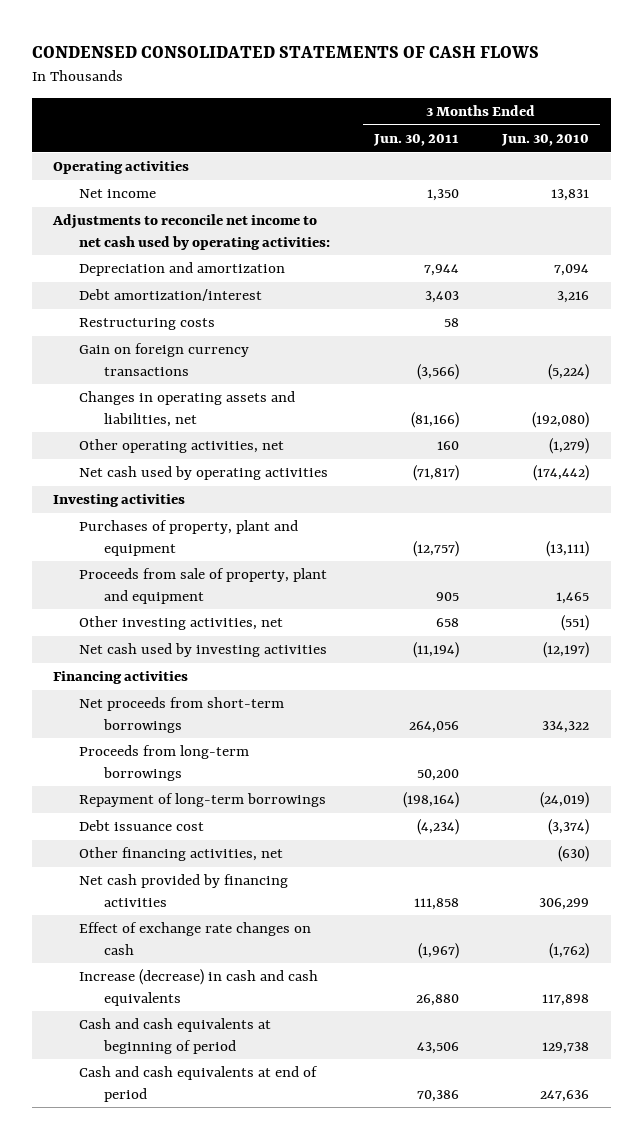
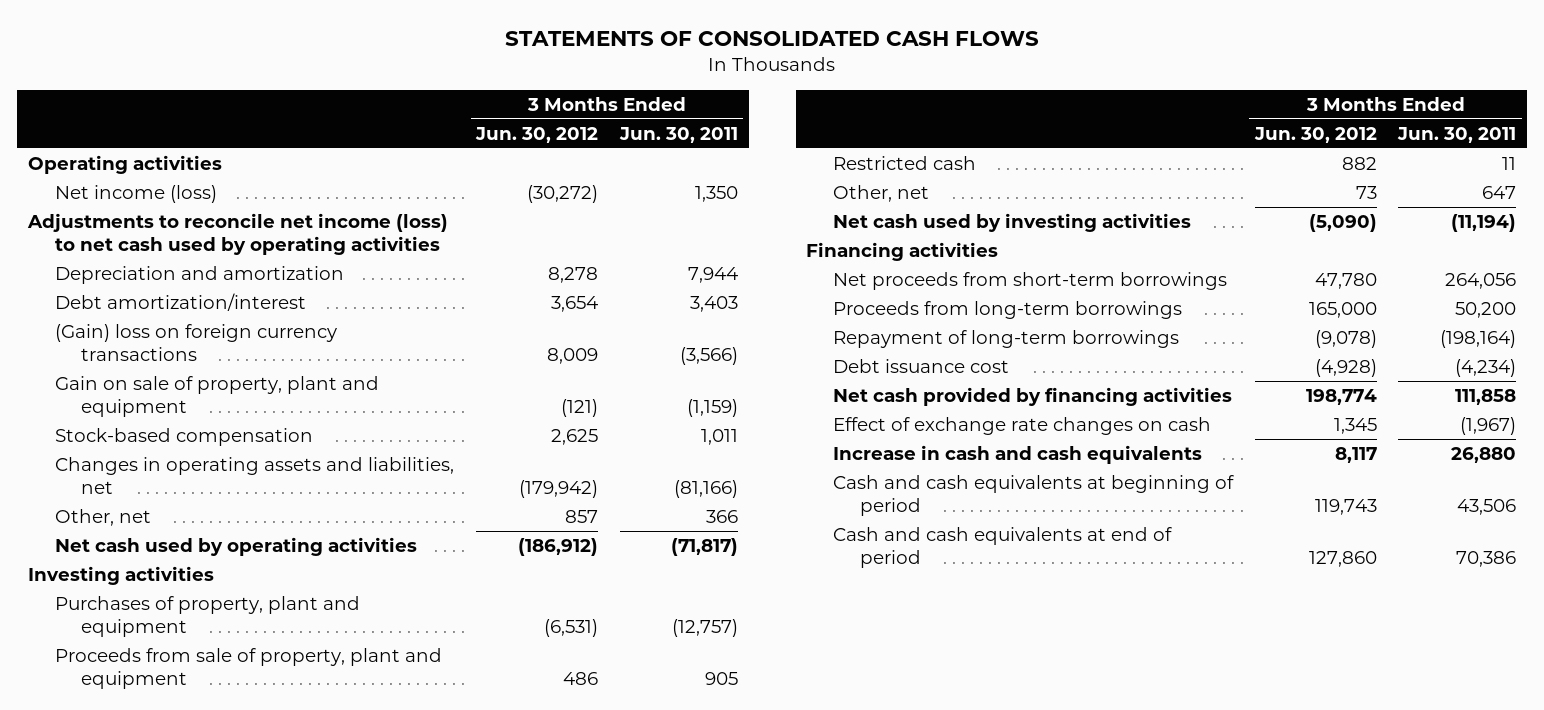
- CONDENSED CONSOLIDATED STATEMENTS OF CASH FLOWS
+ STATEMENTS OF CONSOLIDATED CASH FLOWS
- | 3 Months Ended Jun. 30, 2011 | 3 Months Ended Jun. 30, 2010
+ | 3 Months Ended Jun. 30, 2012 | 3 Months Ended Jun. 30, 2011
- Net income | 1,350 | 13,831
- Adjustments to reconcile net income to net cash used by operating activities:
+ Net income (loss) | (30,272) | 1,350
+ Adjustments to reconcile net income (loss) to net cash used by operating activities
- Restructuring costs | 58 |
- Gain on foreign currency transactions | (3,566) | (5,224)
+ (Gain) loss on foreign currency transactions | 8,009 | (3,566)
+ Gain on sale of property, plant and equipment | (121) | (1,159)
+ Stock-based compensation | 2,625 | 1,011
- Other operating activities, net | 160 | (1,279)
+ Other, net | 857 | 366
- Other investing activities, net | 658 | (551)
+ Restricted cash | 882 | 11
+ Other, net | 73 | 647
- Other financing activities, net | | (630)
- Increase (decrease) in cash and cash equivalents | 26,880 | 117,898
+ Increase in cash and cash equivalents | 8,117 | 26,880

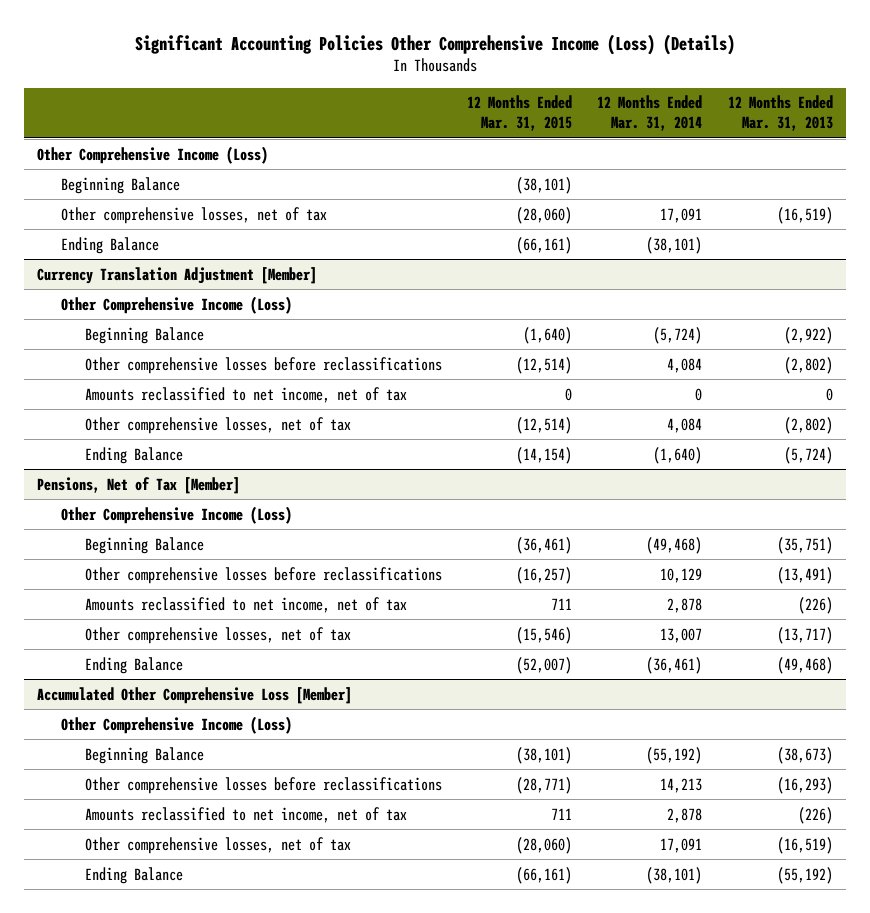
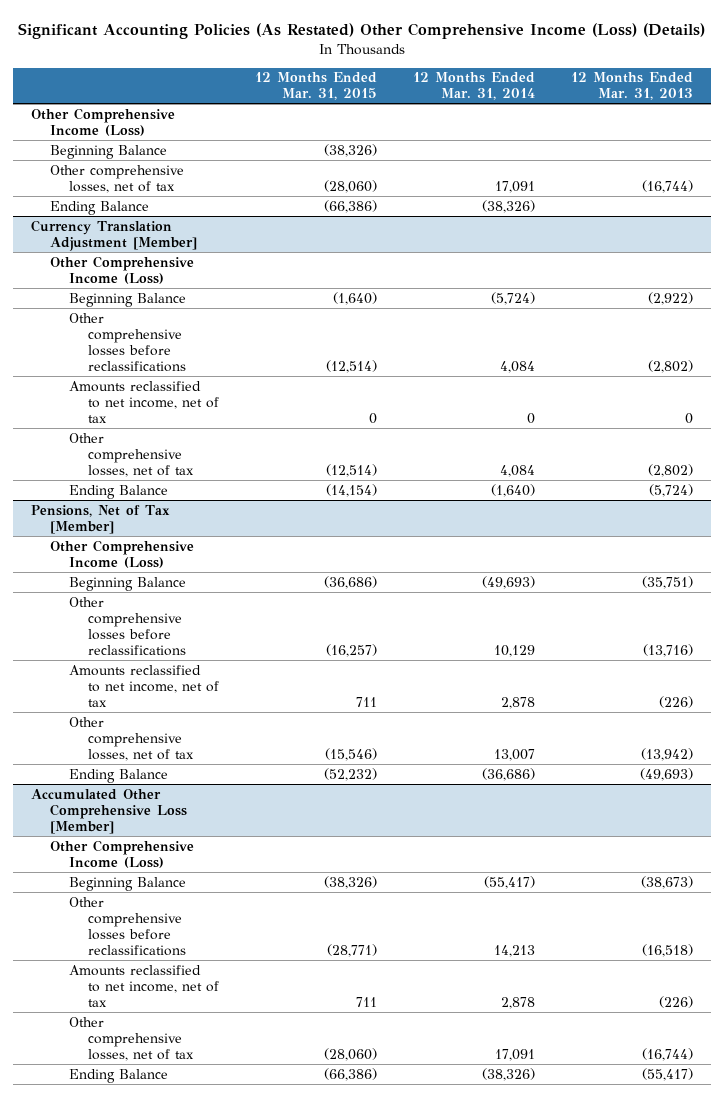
- Significant Accounting Policies Other Comprehensive Income (Loss) (Details)
+ Significant Accounting Policies (As Restated) Other Comprehensive Income (Loss) (Details)
- Beginning Balance | (38,101) | |
- Other comprehensive losses, net of tax | (28,060) | 17,091 | (16,519)
- Ending Balance | (66,161) | (38,101) |
+ Beginning Balance | (38,326) | |
+ Other comprehensive losses, net of tax | (28,060) | 17,091 | (16,744)
+ Ending Balance | (66,386) | (38,326) |
@ Pensions, Net of Tax [Member]
- Beginning Balance | (36,461) | (49,468) | (35,751)
- Other comprehensive losses before reclassifications | (16,257) | 10,129 | (13,491)
+ Beginning Balance | (36,686) | (49,693) | (35,751)
+ Other comprehensive losses before reclassifications | (16,257) | 10,129 | (13,716)
- Other comprehensive losses, net of tax | (15,546) | 13,007 | (13,717)
- Ending Balance | (52,007) | (36,461) | (49,468)
+ Other comprehensive losses, net of tax | (15,546) | 13,007 | (13,942)
+ Ending Balance | (52,232) | (36,686) | (49,693)
@ Accumulated Other Comprehensive Loss [Member]
- Beginning Balance | (38,101) | (55,192) | (38,673)
- Other comprehensive losses before reclassifications | (28,771) | 14,213 | (16,293)
+ Beginning Balance | (38,326) | (55,417) | (38,673)
+ Other comprehensive losses before reclassifications | (28,771) | 14,213 | (16,518)
- Other comprehensive losses, net of tax | (28,060) | 17,091 | (16,519)
- Ending Balance | (66,161) | (38,101) | (55,192)
+ Other comprehensive losses, net of tax | (28,060) | 17,091 | (16,744)
+ Ending Balance | (66,386) | (38,326) | (55,417)

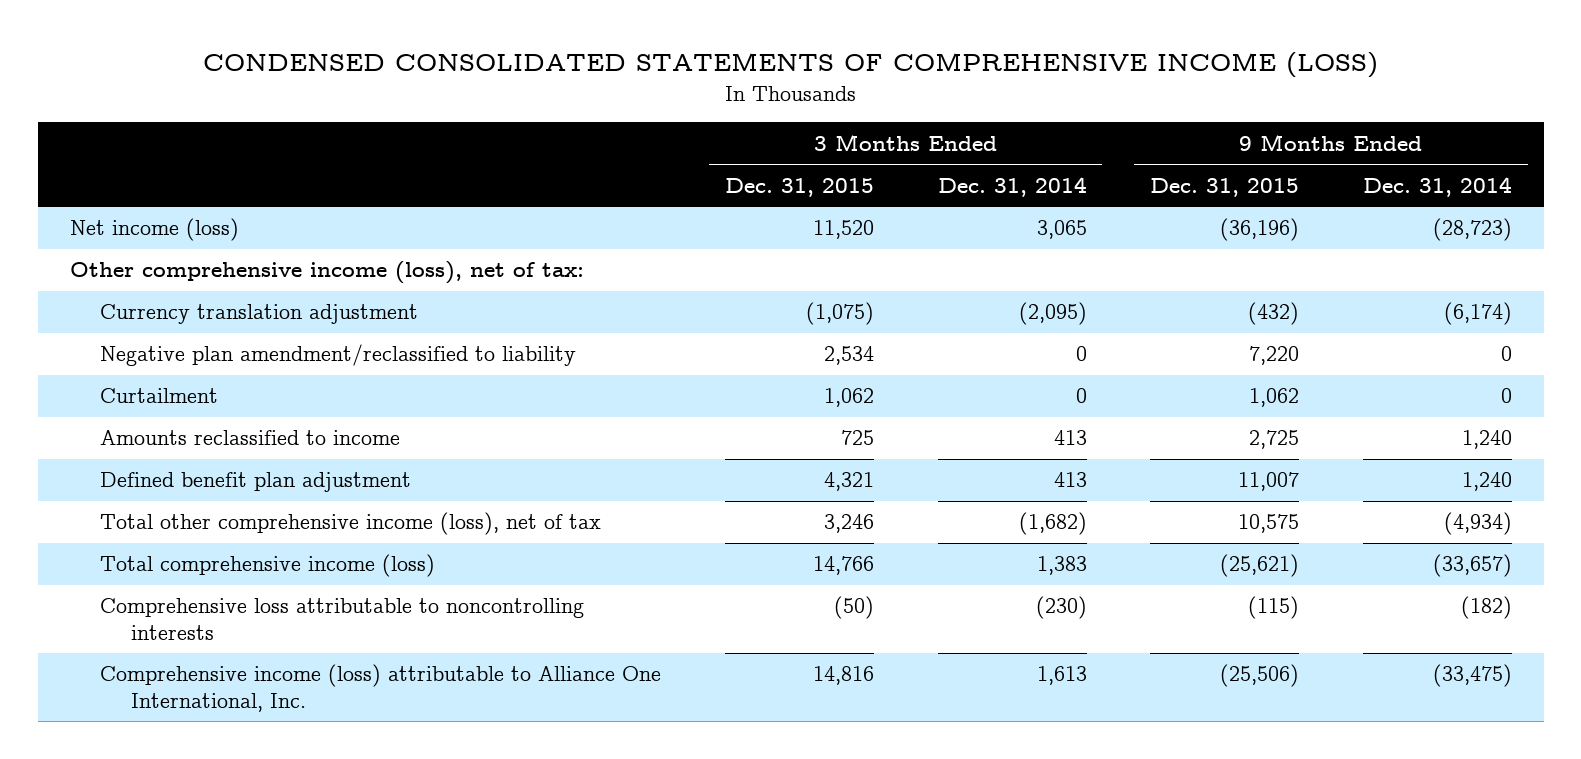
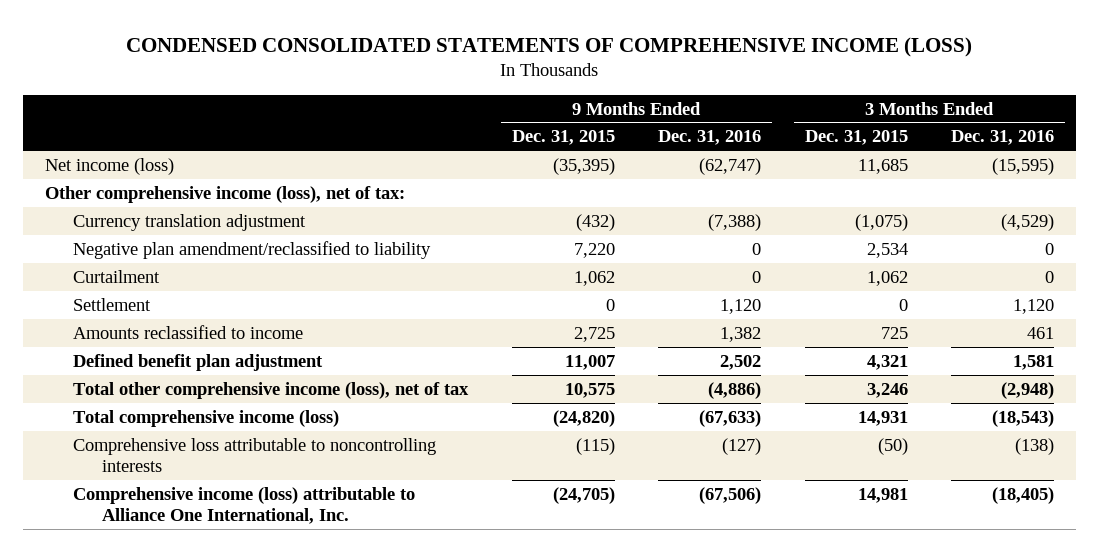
- | 3 Months Ended Dec. 31, 2015 | 3 Months Ended Dec. 31, 2014 | 9 Months Ended Dec. 31, 2015 | 9 Months Ended Dec. 31, 2014
+ | 9 Months Ended Dec. 31, 2015 | 9 Months Ended Dec. 31, 2016 | 3 Months Ended Dec. 31, 2015 | 3 Months Ended Dec. 31, 2016
- Net income (loss) | 11,520 | 3,065 | (36,196) | (28,723)
+ Net income (loss) | (35,395) | (62,747) | 11,685 | (15,595)
+ Settlement | 0 | 1,120 | 0 | 1,120
- Total comprehensive income (loss) | 14,766 | 1,383 | (25,621) | (33,657)
+ Total comprehensive income (loss) | (24,820) | (67,633) | 14,931 | (18,543)
- Comprehensive income (loss) attributable to Alliance One International, Inc. | 14,816 | 1,613 | (25,506) | (33,475)
+ Comprehensive income (loss) attributable to Alliance One International, Inc. | (24,705) | (67,506) | 14,981 | (18,405)

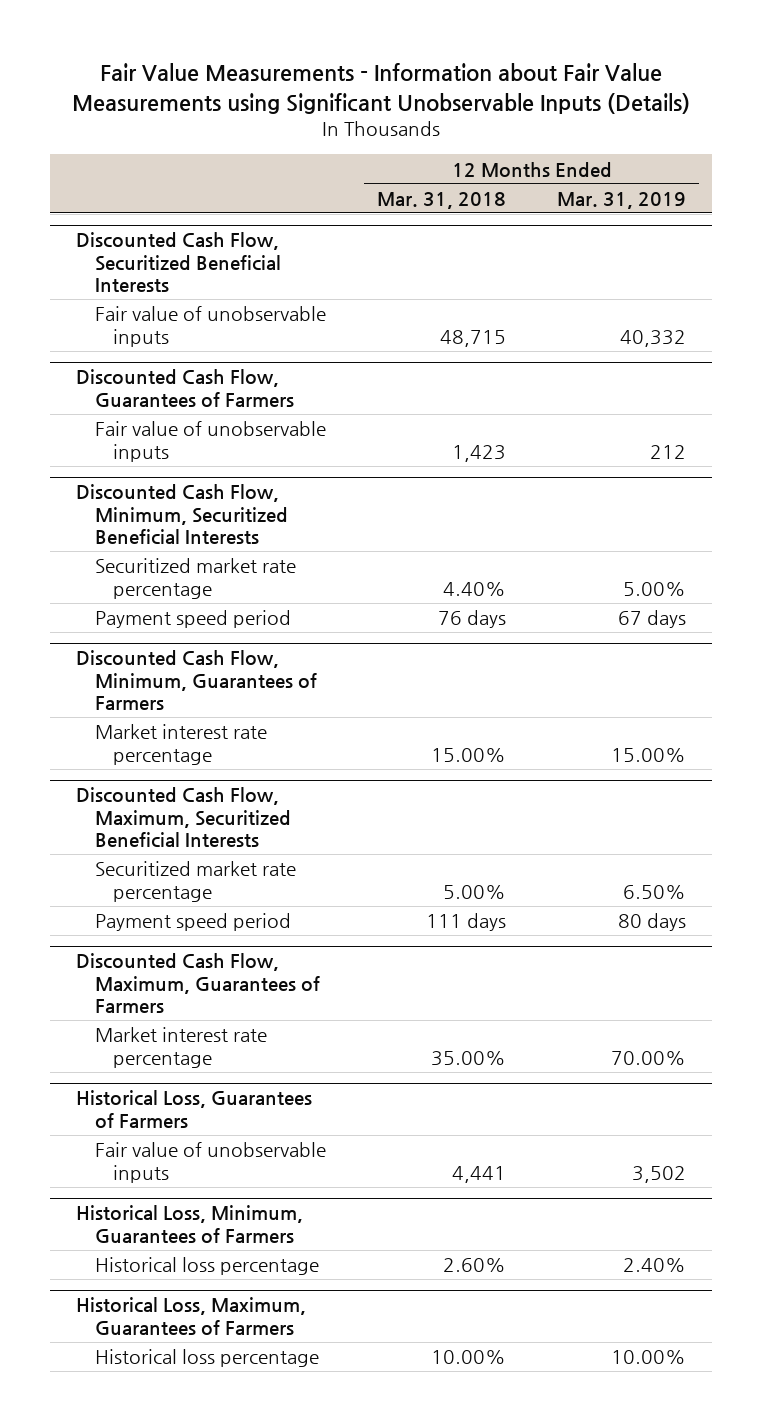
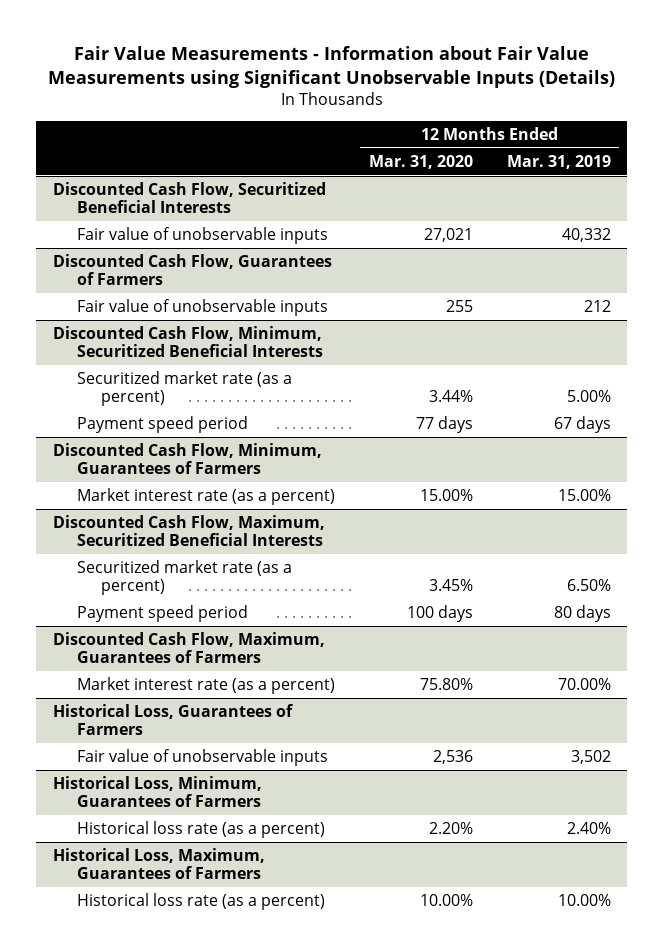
- | 12 Months Ended Mar. 31, 2018 | 12 Months Ended Mar. 31, 2019
+ | 12 Months Ended Mar. 31, 2020 | 12 Months Ended Mar. 31, 2019
@ Discounted Cash Flow, Minimum, Securitized Beneficial Interests
- Securitized market rate percentage | 4.40% | 5.00%
+ Securitized market rate (as a percent) | 3.44% | 5.00%
@ Discounted Cash Flow, Minimum, Guarantees of Farmers
- Market interest rate percentage | 15.00% | 15.00%
+ Market interest rate (as a percent) | 15.00% | 15.00%
@ Discounted Cash Flow, Maximum, Securitized Beneficial Interests
- Securitized market rate percentage | 5.00% | 6.50%
+ Securitized market rate (as a percent) | 3.45% | 6.50%
@ Discounted Cash Flow, Maximum, Guarantees of Farmers
- Market interest rate percentage | 35.00% | 70.00%
+ Market interest rate (as a percent) | 75.80% | 70.00%
@ Historical Loss, Minimum, Guarantees of Farmers
- Historical loss percentage | 2.60% | 2.40%
+ Historical loss rate (as a percent) | 2.20% | 2.40%
@ Historical Loss, Maximum, Guarantees of Farmers
- Historical loss percentage | 10.00% | 10.00%
+ Historical loss rate (as a percent) | 10.00% | 10.00%

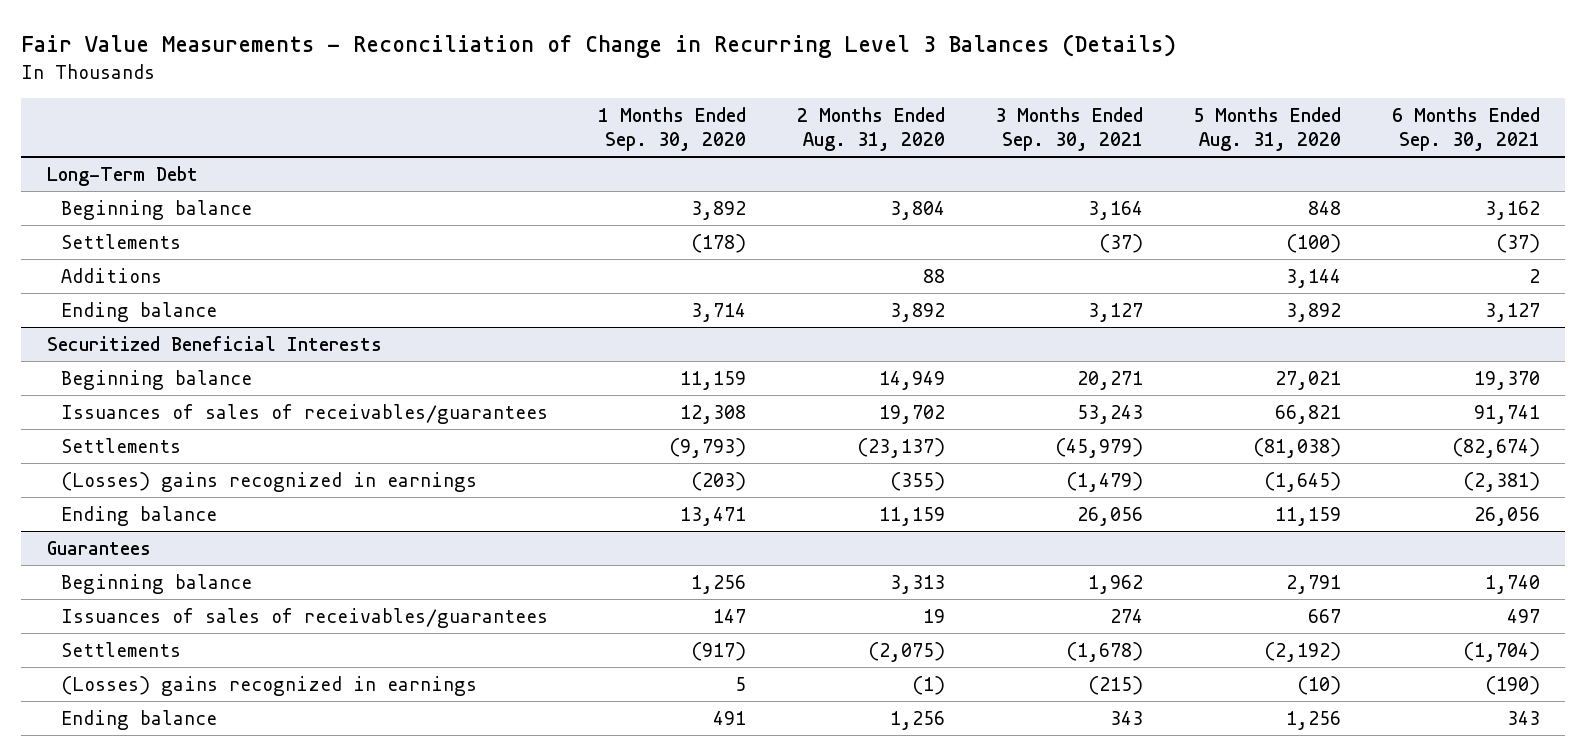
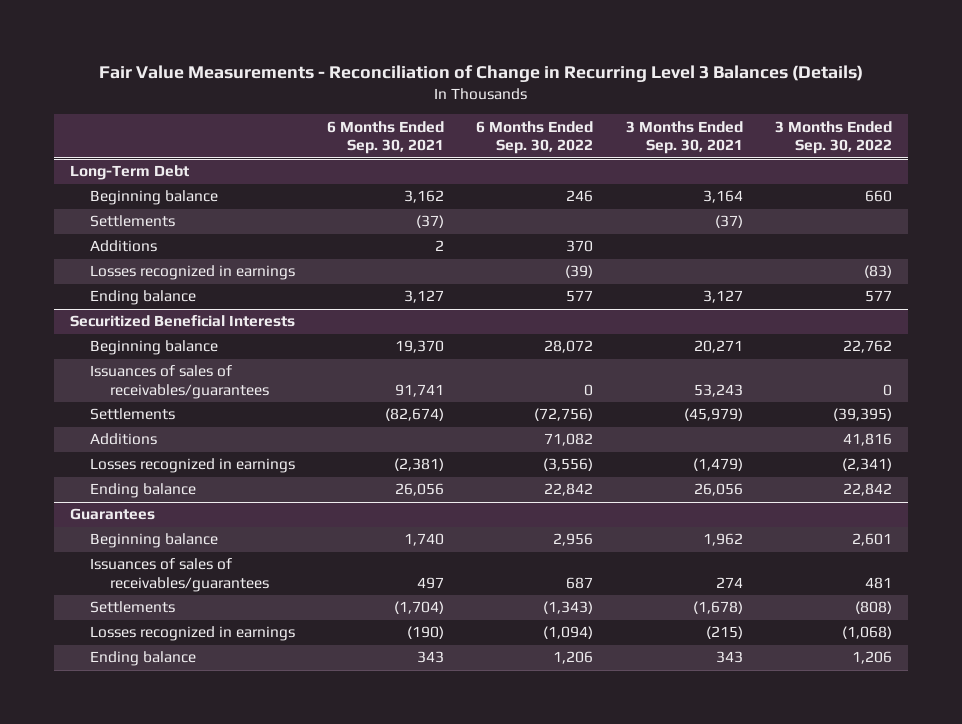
- | 1 Months Ended Sep. 30, 2020 | 2 Months Ended Aug. 31, 2020 | 3 Months Ended Sep. 30, 2021 | 5 Months Ended Aug. 31, 2020 | 6 Months Ended Sep. 30, 2021
+ | 6 Months Ended Sep. 30, 2021 | 6 Months Ended Sep. 30, 2022 | 3 Months Ended Sep. 30, 2021 | 3 Months Ended Sep. 30, 2022
@ Long-Term Debt
+ Losses recognized in earnings | | (39) | | (83)
@ Securitized Beneficial Interests
- (Losses) gains recognized in earnings | (203) | (355) | (1,479) | (1,645) | (2,381)
+ Additions | | 71,082 | | 41,816
+ Losses recognized in earnings | (2,381) | (3,556) | (1,479) | (2,341)
@ Guarantees
- (Losses) gains recognized in earnings | 5 | (1) | (215) | (10) | (190)
+ Losses recognized in earnings | (190) | (1,094) | (215) | (1,068)

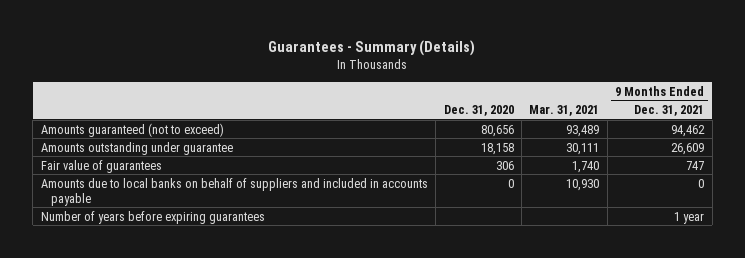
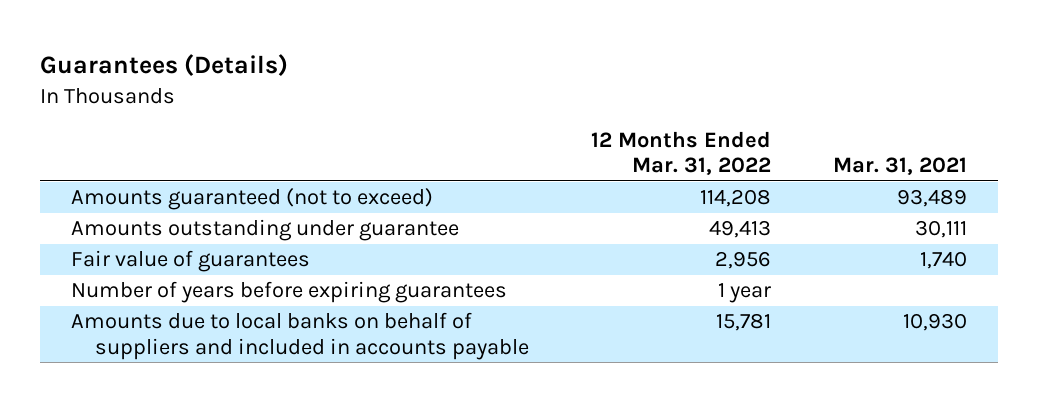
- Guarantees - Summary (Details)
+ Guarantees (Details)
- | Dec. 31, 2020 | Mar. 31, 2021 | 9 Months Ended Dec. 31, 2021
+ | 12 Months Ended Mar. 31, 2022 | Mar. 31, 2021
moved down: Amounts due to local banks on behalf of suppliers and included in accounts payable | 15,781 | 10,930

